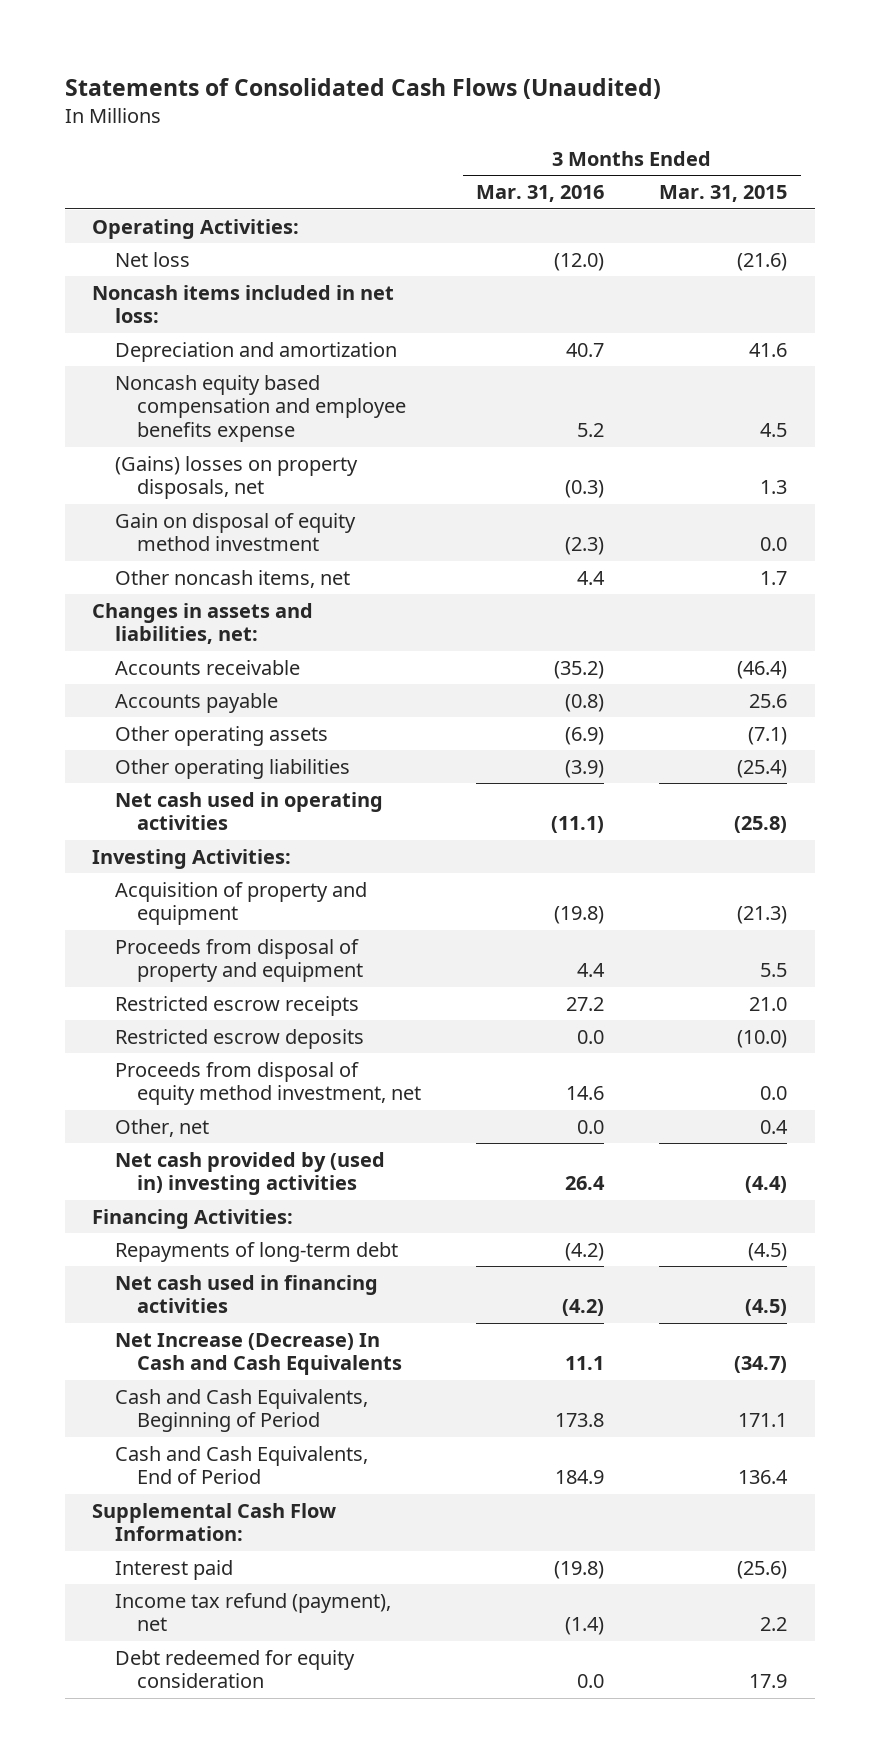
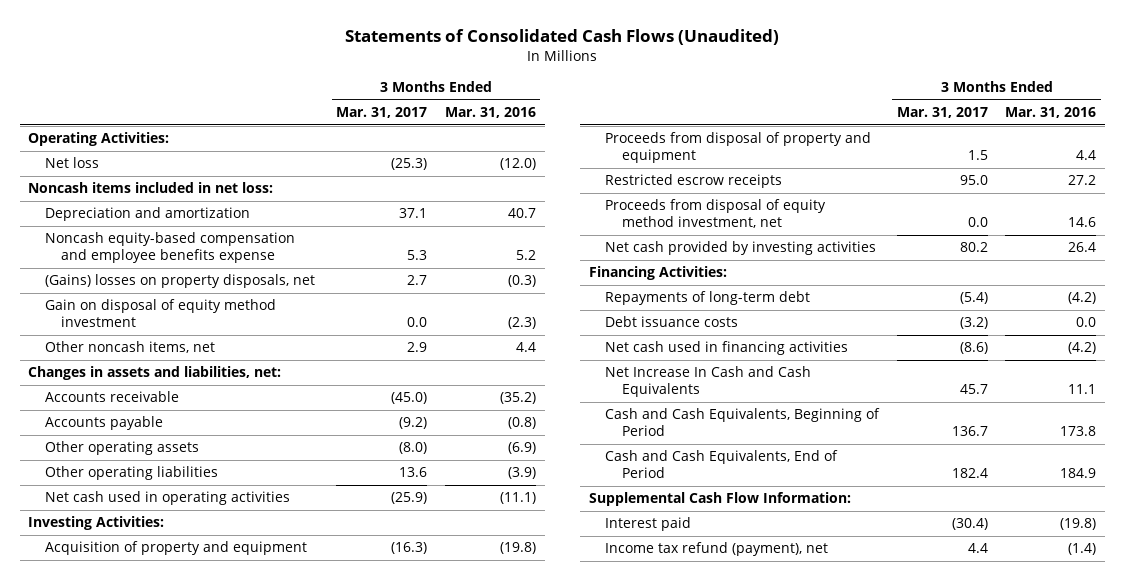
- | 3 Months Ended Mar. 31, 2016 | 3 Months Ended Mar. 31, 2015
+ | 3 Months Ended Mar. 31, 2017 | 3 Months Ended Mar. 31, 2016
- Noncash equity based compensation and employee benefits expense | 5.2 | 4.5
+ Noncash equity-based compensation and employee benefits expense | 5.3 | 5.2
- Restricted escrow deposits | 0.0 | (10.0)
- Other, net | 0.0 | 0.4
- Net cash provided by (used in) investing activities | 26.4 | (4.4)
+ Net cash provided by investing activities | 80.2 | 26.4
+ Debt issuance costs | (3.2) | 0.0
- Net Increase (Decrease) In Cash and Cash Equivalents | 11.1 | (34.7)
+ Net Increase In Cash and Cash Equivalents | 45.7 | 11.1
- Debt redeemed for equity consideration | 0.0 | 17.9

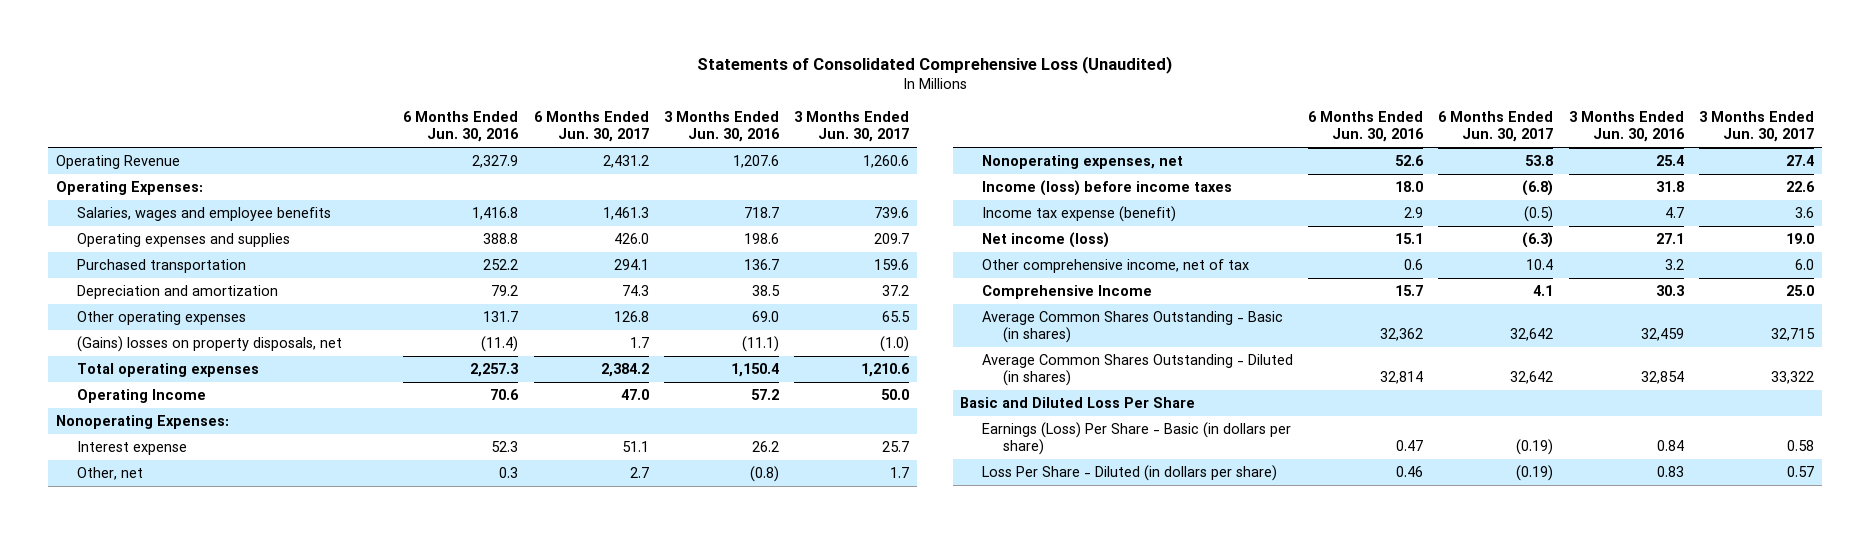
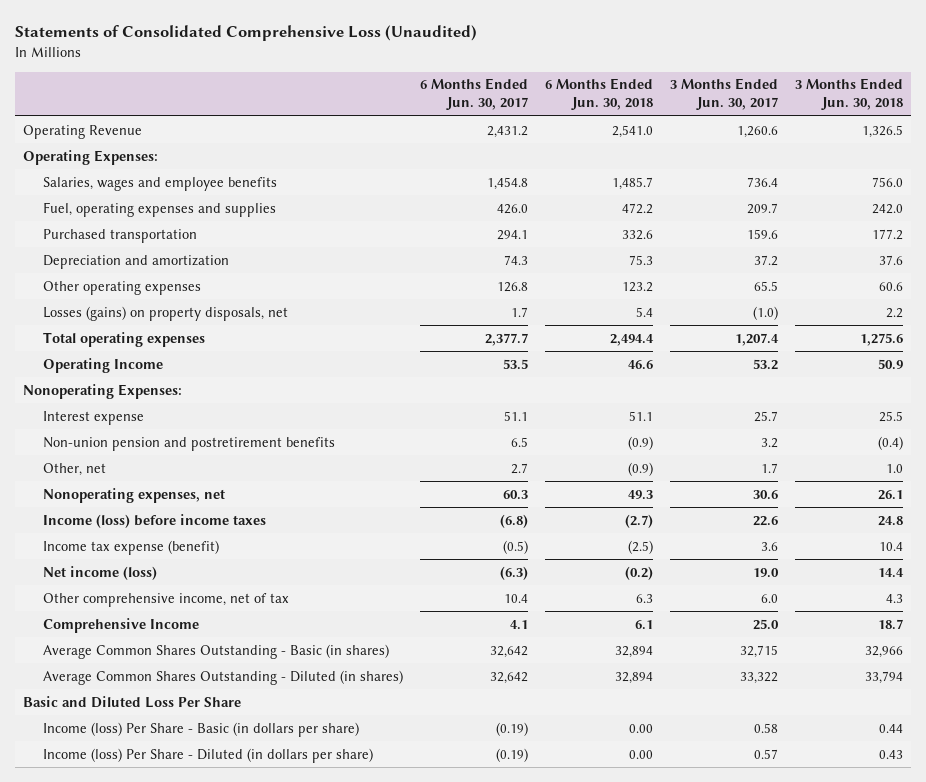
- | 6 Months Ended Jun. 30, 2016 | 6 Months Ended Jun. 30, 2017 | 3 Months Ended Jun. 30, 2016 | 3 Months Ended Jun. 30, 2017
+ | 6 Months Ended Jun. 30, 2017 | 6 Months Ended Jun. 30, 2018 | 3 Months Ended Jun. 30, 2017 | 3 Months Ended Jun. 30, 2018
- Salaries, wages and employee benefits | 1,416.8 | 1,461.3 | 718.7 | 739.6
- Operating expenses and supplies | 388.8 | 426.0 | 198.6 | 209.7
+ Salaries, wages and employee benefits | 1,454.8 | 1,485.7 | 736.4 | 756.0
+ Fuel, operating expenses and supplies | 426.0 | 472.2 | 209.7 | 242.0
- (Gains) losses on property disposals, net | (11.4) | 1.7 | (11.1) | (1.0)
- Total operating expenses | 2,257.3 | 2,384.2 | 1,150.4 | 1,210.6
- Operating Income | 70.6 | 47.0 | 57.2 | 50.0
+ Losses (gains) on property disposals, net | 1.7 | 5.4 | (1.0) | 2.2
+ Total operating expenses | 2,377.7 | 2,494.4 | 1,207.4 | 1,275.6
+ Operating Income | 53.5 | 46.6 | 53.2 | 50.9
+ Non-union pension and postretirement benefits | 6.5 | (0.9) | 3.2 | (0.4)
- Nonoperating expenses, net | 52.6 | 53.8 | 25.4 | 27.4
+ Nonoperating expenses, net | 60.3 | 49.3 | 30.6 | 26.1
- Earnings (Loss) Per Share - Basic (in dollars per share) | 0.47 | (0.19) | 0.84 | 0.58
- Loss Per Share - Diluted (in dollars per share) | 0.46 | (0.19) | 0.83 | 0.57
+ Income (loss) Per Share - Basic (in dollars per share) | (0.19) | 0.00 | 0.58 | 0.44
+ Income (loss) Per Share - Diluted (in dollars per share) | (0.19) | 0.00 | 0.57 | 0.43

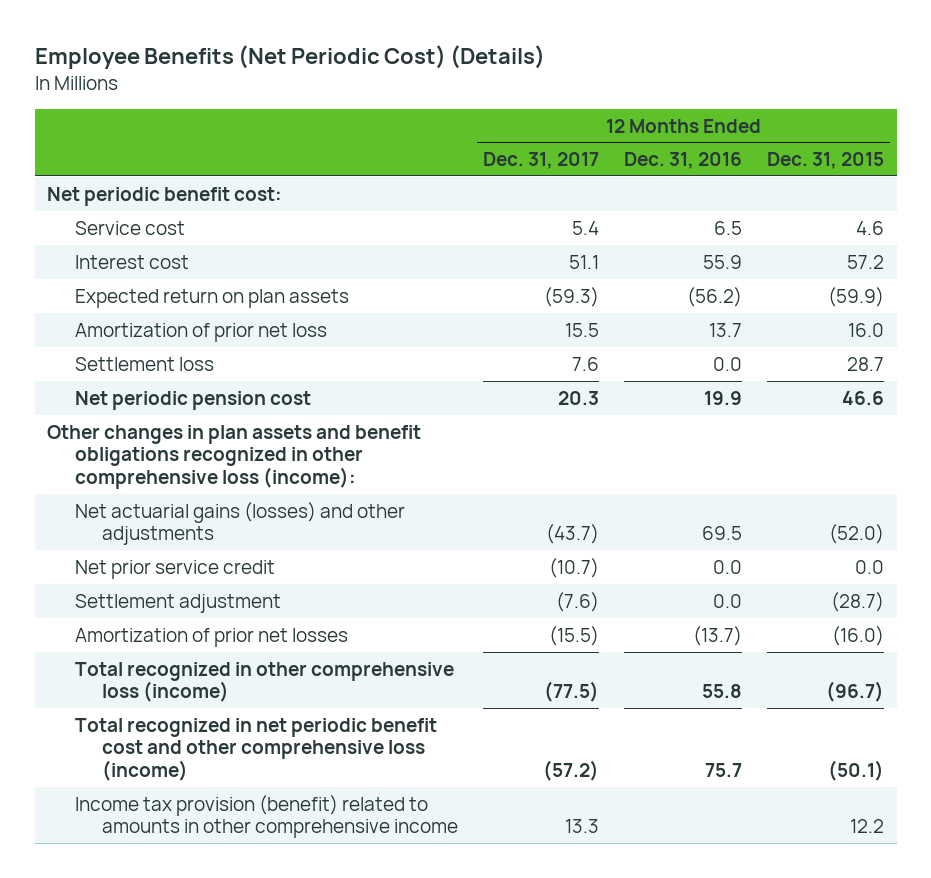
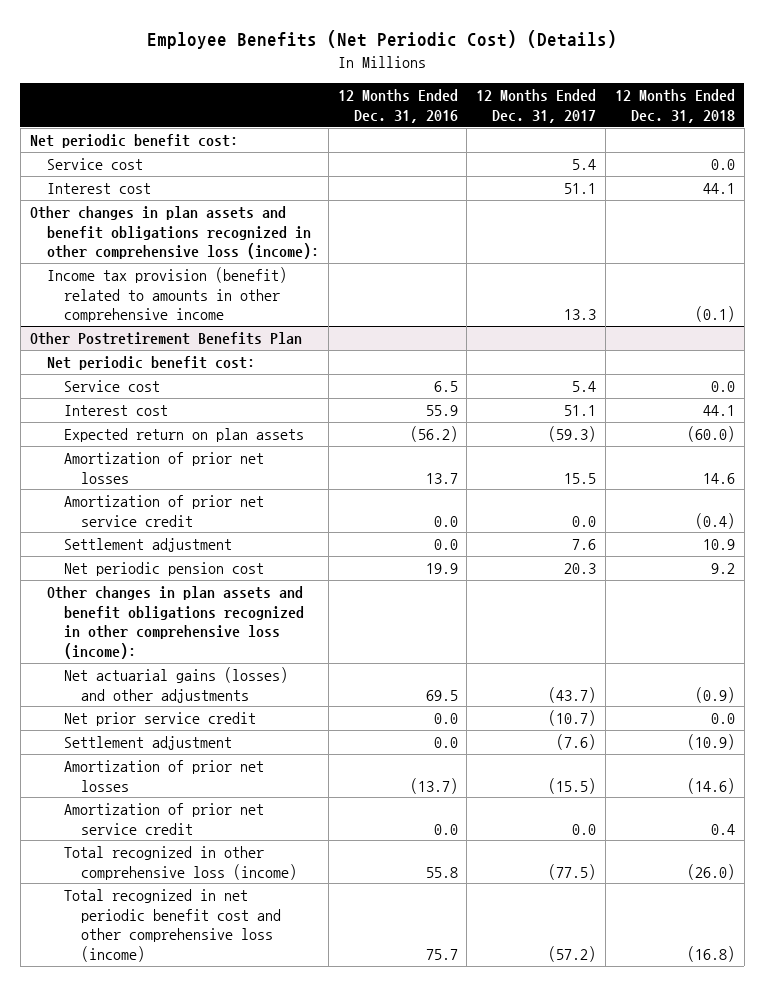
- | 12 Months Ended Dec. 31, 2017 | 12 Months Ended Dec. 31, 2016 | 12 Months Ended Dec. 31, 2015
+ | 12 Months Ended Dec. 31, 2016 | 12 Months Ended Dec. 31, 2017 | 12 Months Ended Dec. 31, 2018
+ Service cost | | 5.4 | 0.0
+ Interest cost | | 51.1 | 44.1
+ Other changes in plan assets and benefit obligations recognized in other comprehensive loss (income):
moved up: Income tax provision (benefit) related to amounts in other comprehensive income | | 13.3 | (0.1)
+ Other Postretirement Benefits Plan
+ Net periodic benefit cost:
- Amortization of prior net loss | 15.5 | 13.7 | 16.0
- Settlement loss | 7.6 | 0.0 | 28.7
+ Amortization of prior net losses | 13.7 | 15.5 | 14.6
+ Amortization of prior net service credit | 0.0 | 0.0 | (0.4)
+ Settlement adjustment | 0.0 | 7.6 | 10.9
+ Amortization of prior net service credit | 0.0 | 0.0 | 0.4

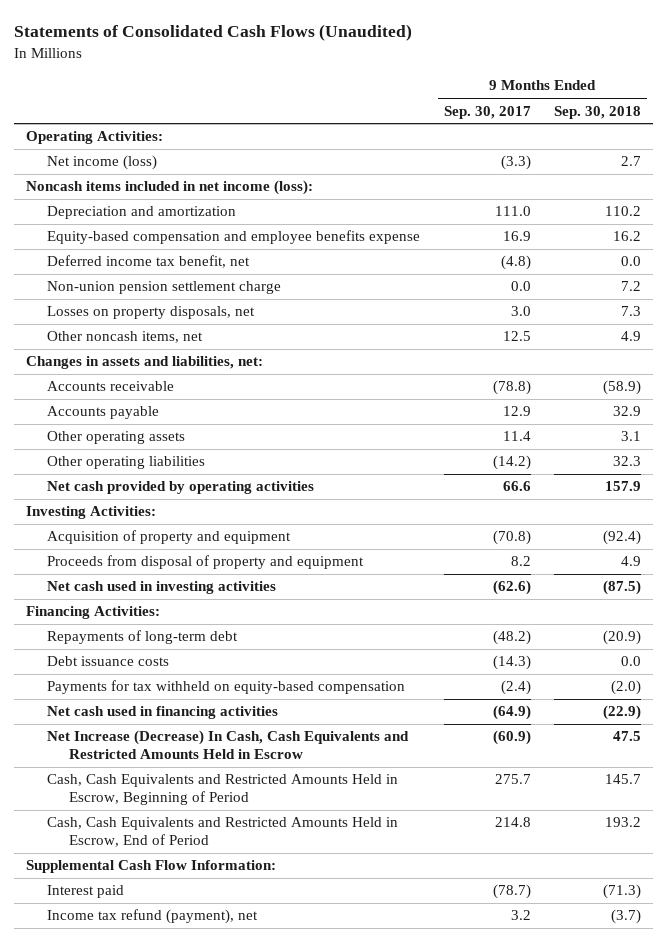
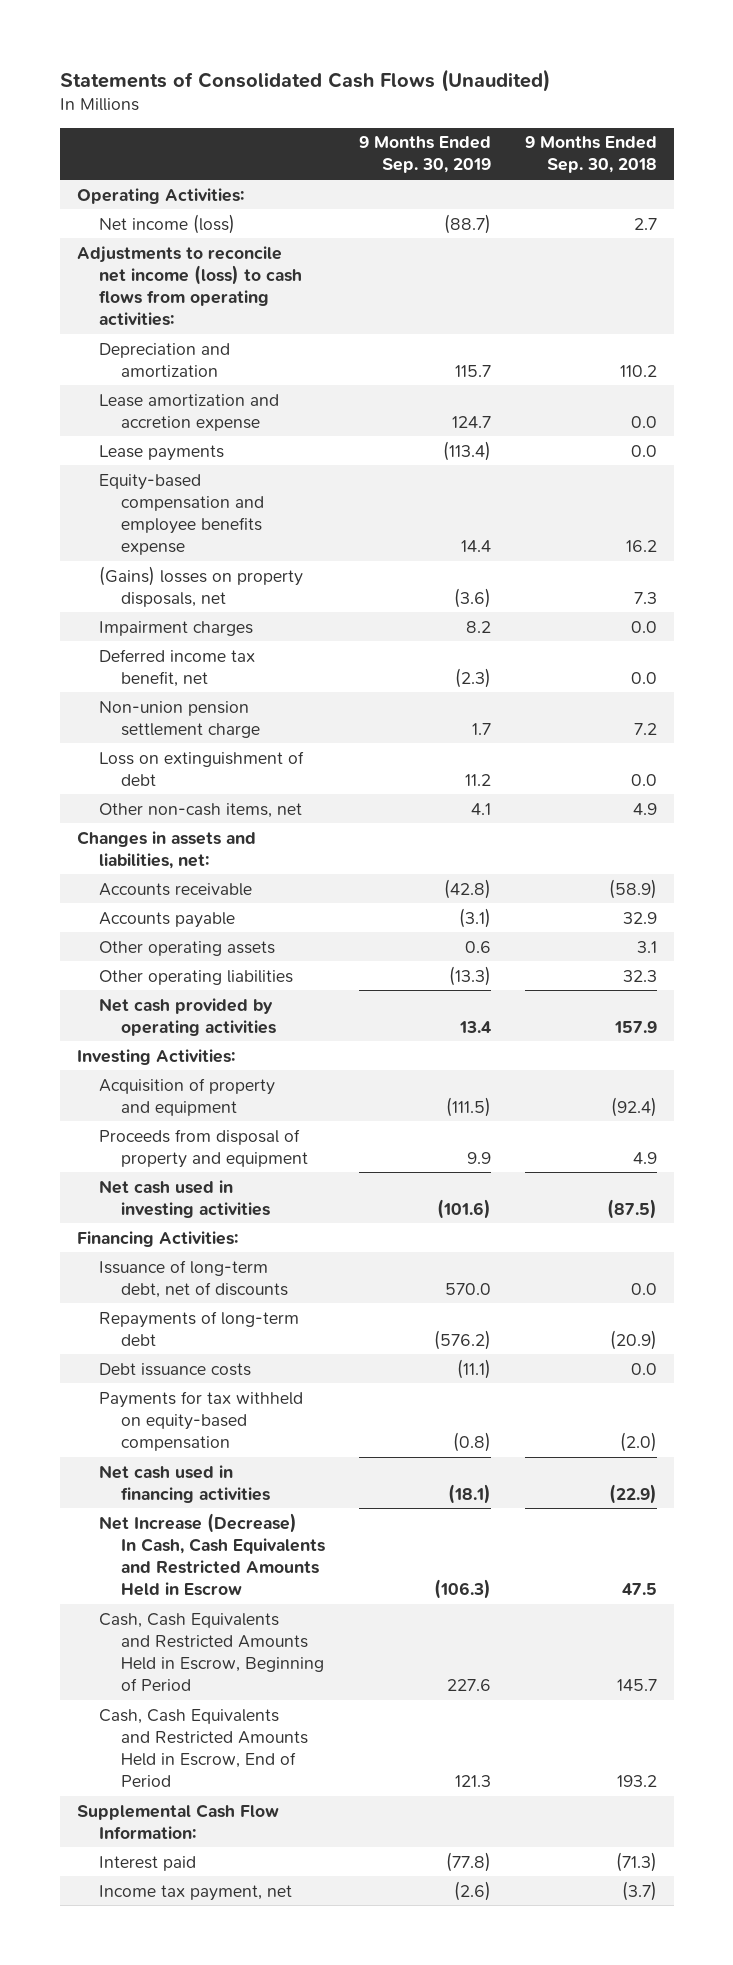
- | 9 Months Ended Sep. 30, 2017 | 9 Months Ended Sep. 30, 2018
+ | 9 Months Ended Sep. 30, 2019 | 9 Months Ended Sep. 30, 2018
- Noncash items included in net income (loss):
+ Adjustments to reconcile net income (loss) to cash flows from operating activities:
+ Lease amortization and accretion expense | 124.7 | 0.0
+ Lease payments | (113.4) | 0.0
+ (Gains) losses on property disposals, net | (3.6) | 7.3
+ Impairment charges | 8.2 | 0.0
- Losses on property disposals, net | 3.0 | 7.3
- Other noncash items, net | 12.5 | 4.9
+ Loss on extinguishment of debt | 11.2 | 0.0
+ Other non-cash items, net | 4.1 | 4.9
+ Issuance of long-term debt, net of discounts | 570.0 | 0.0
- Income tax refund (payment), net | 3.2 | (3.7)
+ Income tax payment, net | (2.6) | (3.7)

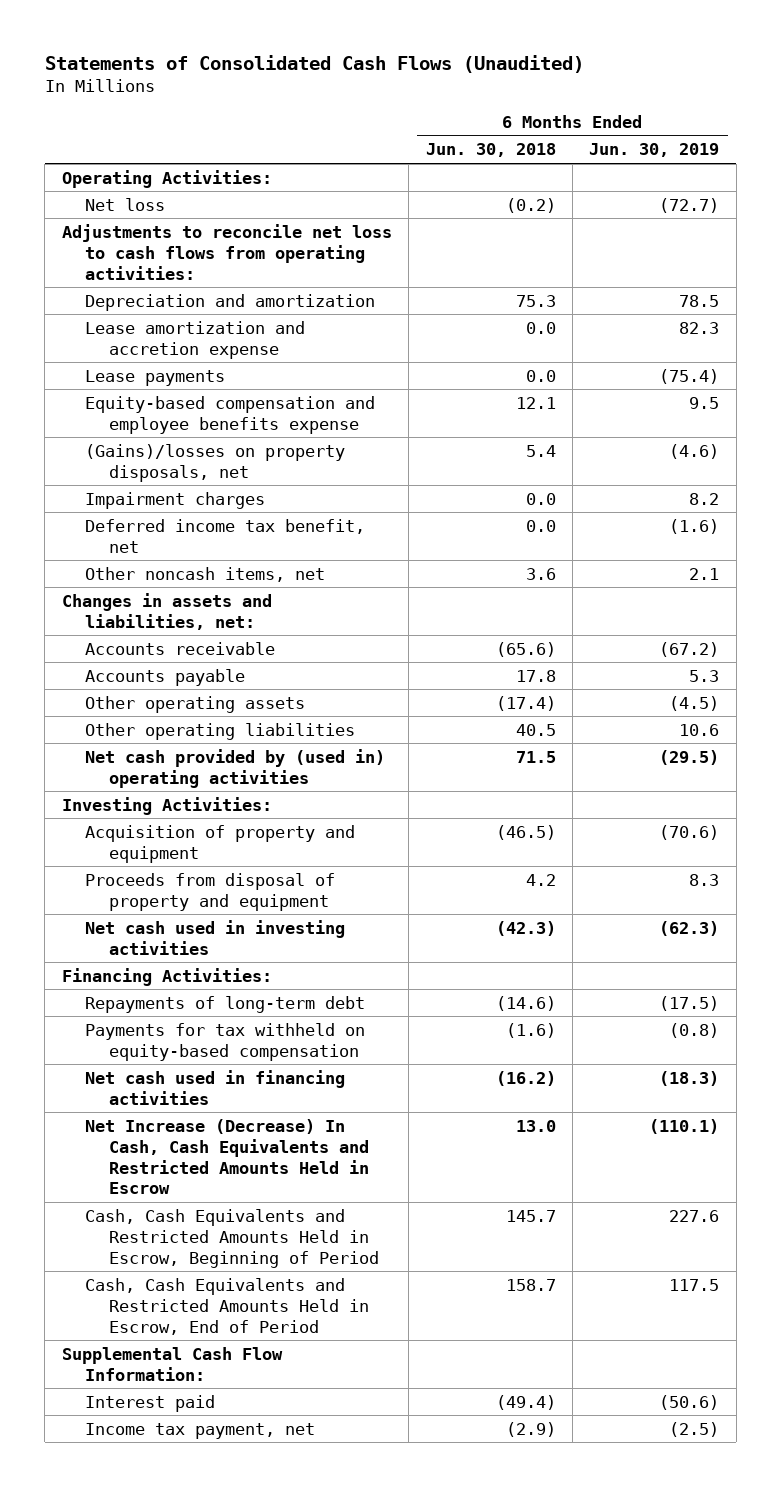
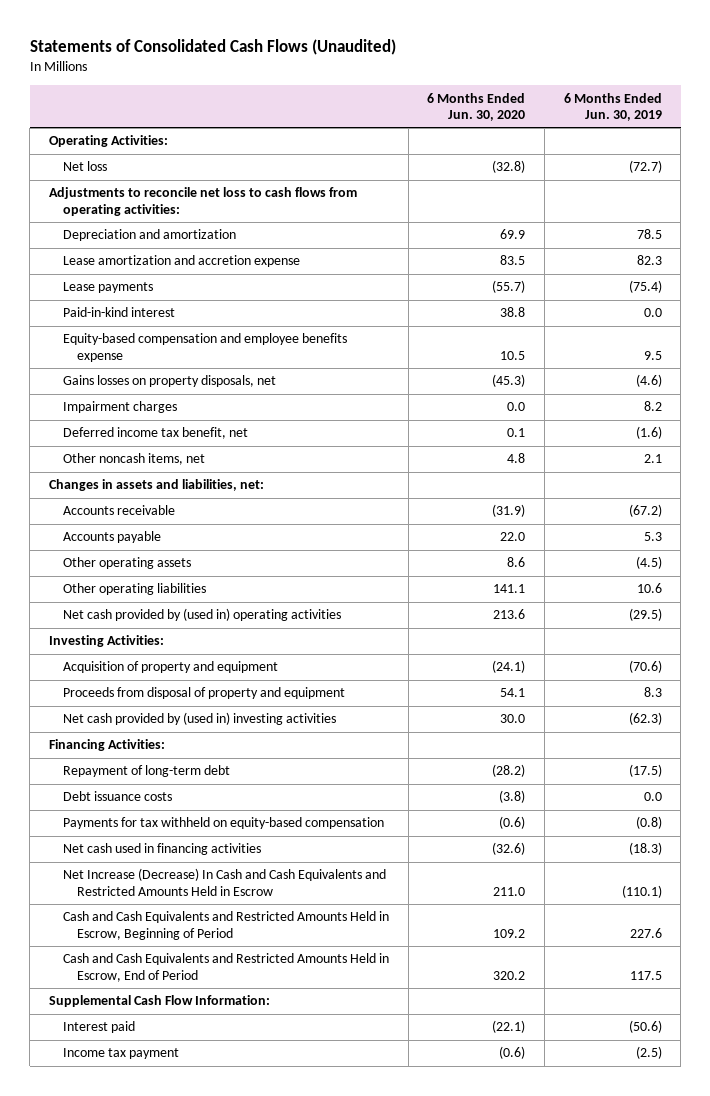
- | 6 Months Ended Jun. 30, 2018 | 6 Months Ended Jun. 30, 2019
+ | 6 Months Ended Jun. 30, 2020 | 6 Months Ended Jun. 30, 2019
+ Paid-in-kind interest | 38.8 | 0.0
- (Gains)/losses on property disposals, net | 5.4 | (4.6)
+ Gains losses on property disposals, net | (45.3) | (4.6)
- Net cash used in investing activities | (42.3) | (62.3)
+ Net cash provided by (used in) investing activities | 30.0 | (62.3)
- Repayments of long-term debt | (14.6) | (17.5)
+ Repayment of long-term debt | (28.2) | (17.5)
+ Debt issuance costs | (3.8) | 0.0
- Net Increase (Decrease) In Cash, Cash Equivalents and Restricted Amounts Held in Escrow | 13.0 | (110.1)
- Cash, Cash Equivalents and Restricted Amounts Held in Escrow, Beginning of Period | 145.7 | 227.6
- Cash, Cash Equivalents and Restricted Amounts Held in Escrow, End of Period | 158.7 | 117.5
+ Net Increase (Decrease) In Cash and Cash Equivalents and Restricted Amounts Held in Escrow | 211.0 | (110.1)
+ Cash and Cash Equivalents and Restricted Amounts Held in Escrow, Beginning of Period | 109.2 | 227.6
+ Cash and Cash Equivalents and Restricted Amounts Held in Escrow, End of Period | 320.2 | 117.5
- Income tax payment, net | (2.9) | (2.5)
+ Income tax payment | (0.6) | (2.5)

